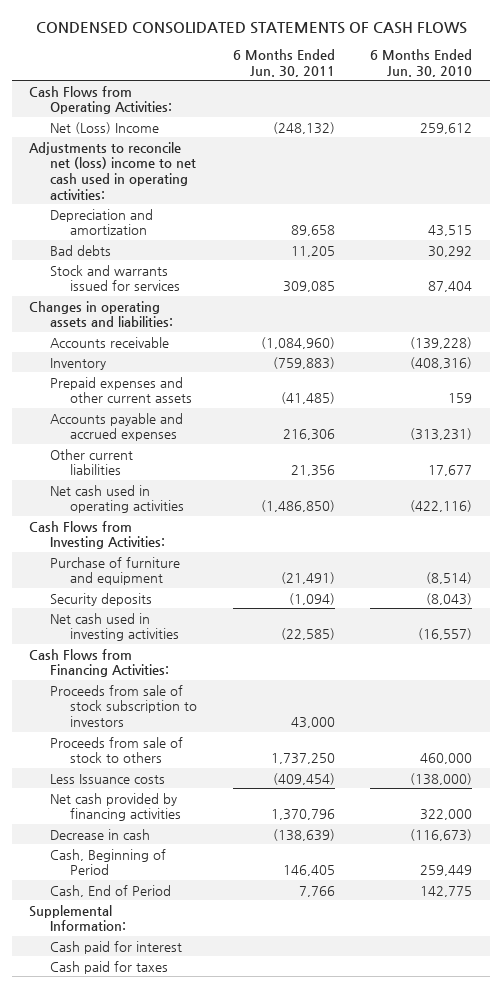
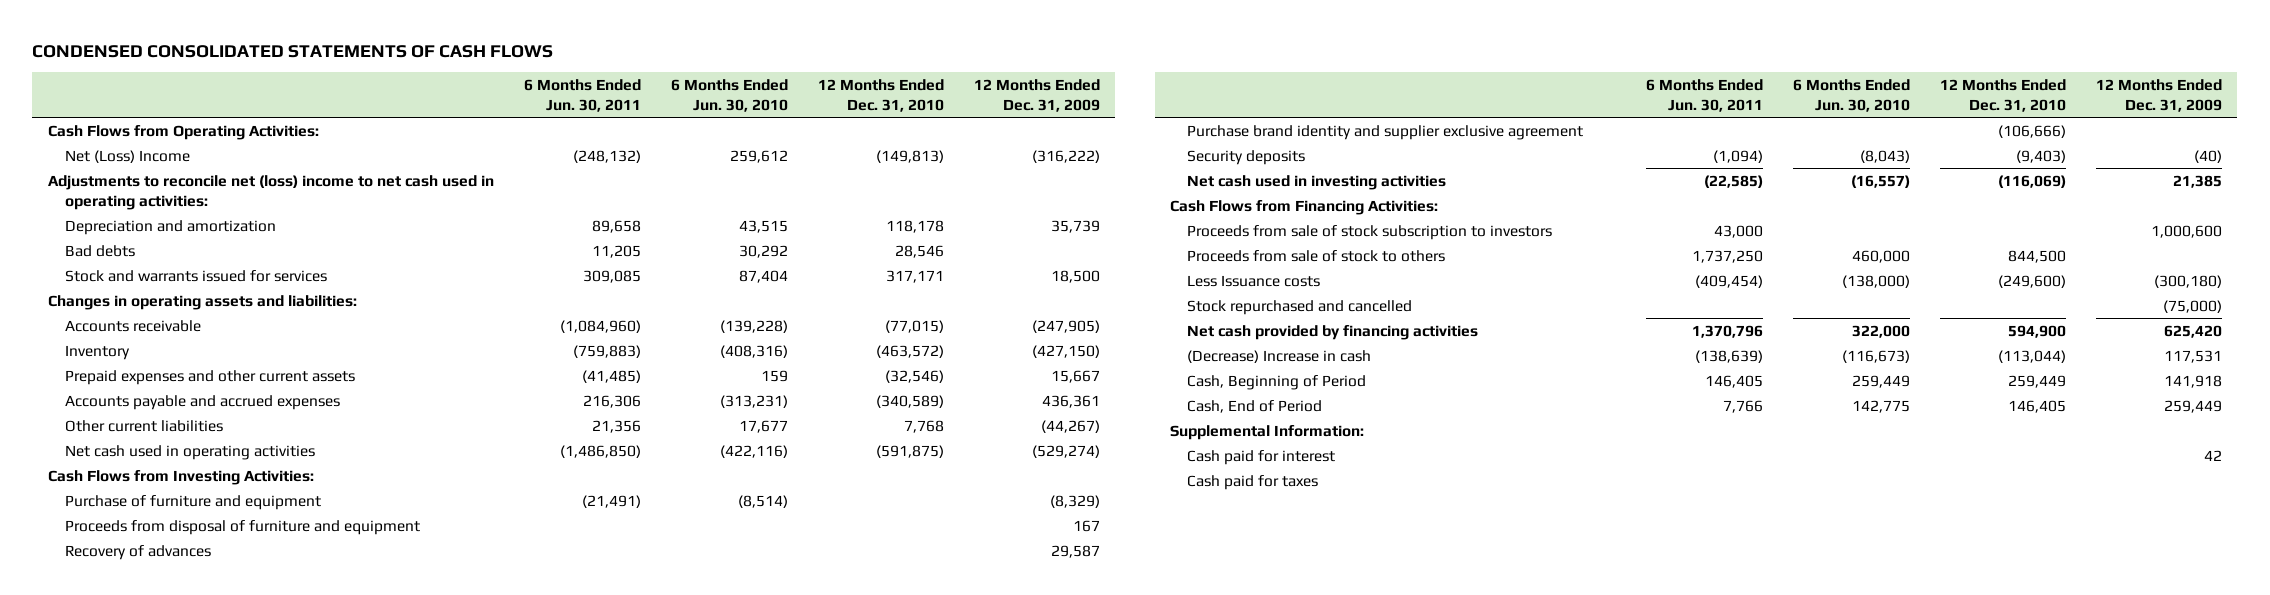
- | 6 Months Ended Jun. 30, 2011 | 6 Months Ended Jun. 30, 2010
+ | 6 Months Ended Jun. 30, 2011 | 6 Months Ended Jun. 30, 2010 | 12 Months Ended Dec. 31, 2010 | 12 Months Ended Dec. 31, 2009
+ Proceeds from disposal of furniture and equipment | | | | 167
+ Recovery of advances | | | | 29,587
+ Purchase brand identity and supplier exclusive agreement | | | (106,666) |
+ Stock repurchased and cancelled | | | | (75,000)
- Decrease in cash | (138,639) | (116,673)
+ (Decrease) Increase in cash | (138,639) | (116,673) | (113,044) | 117,531

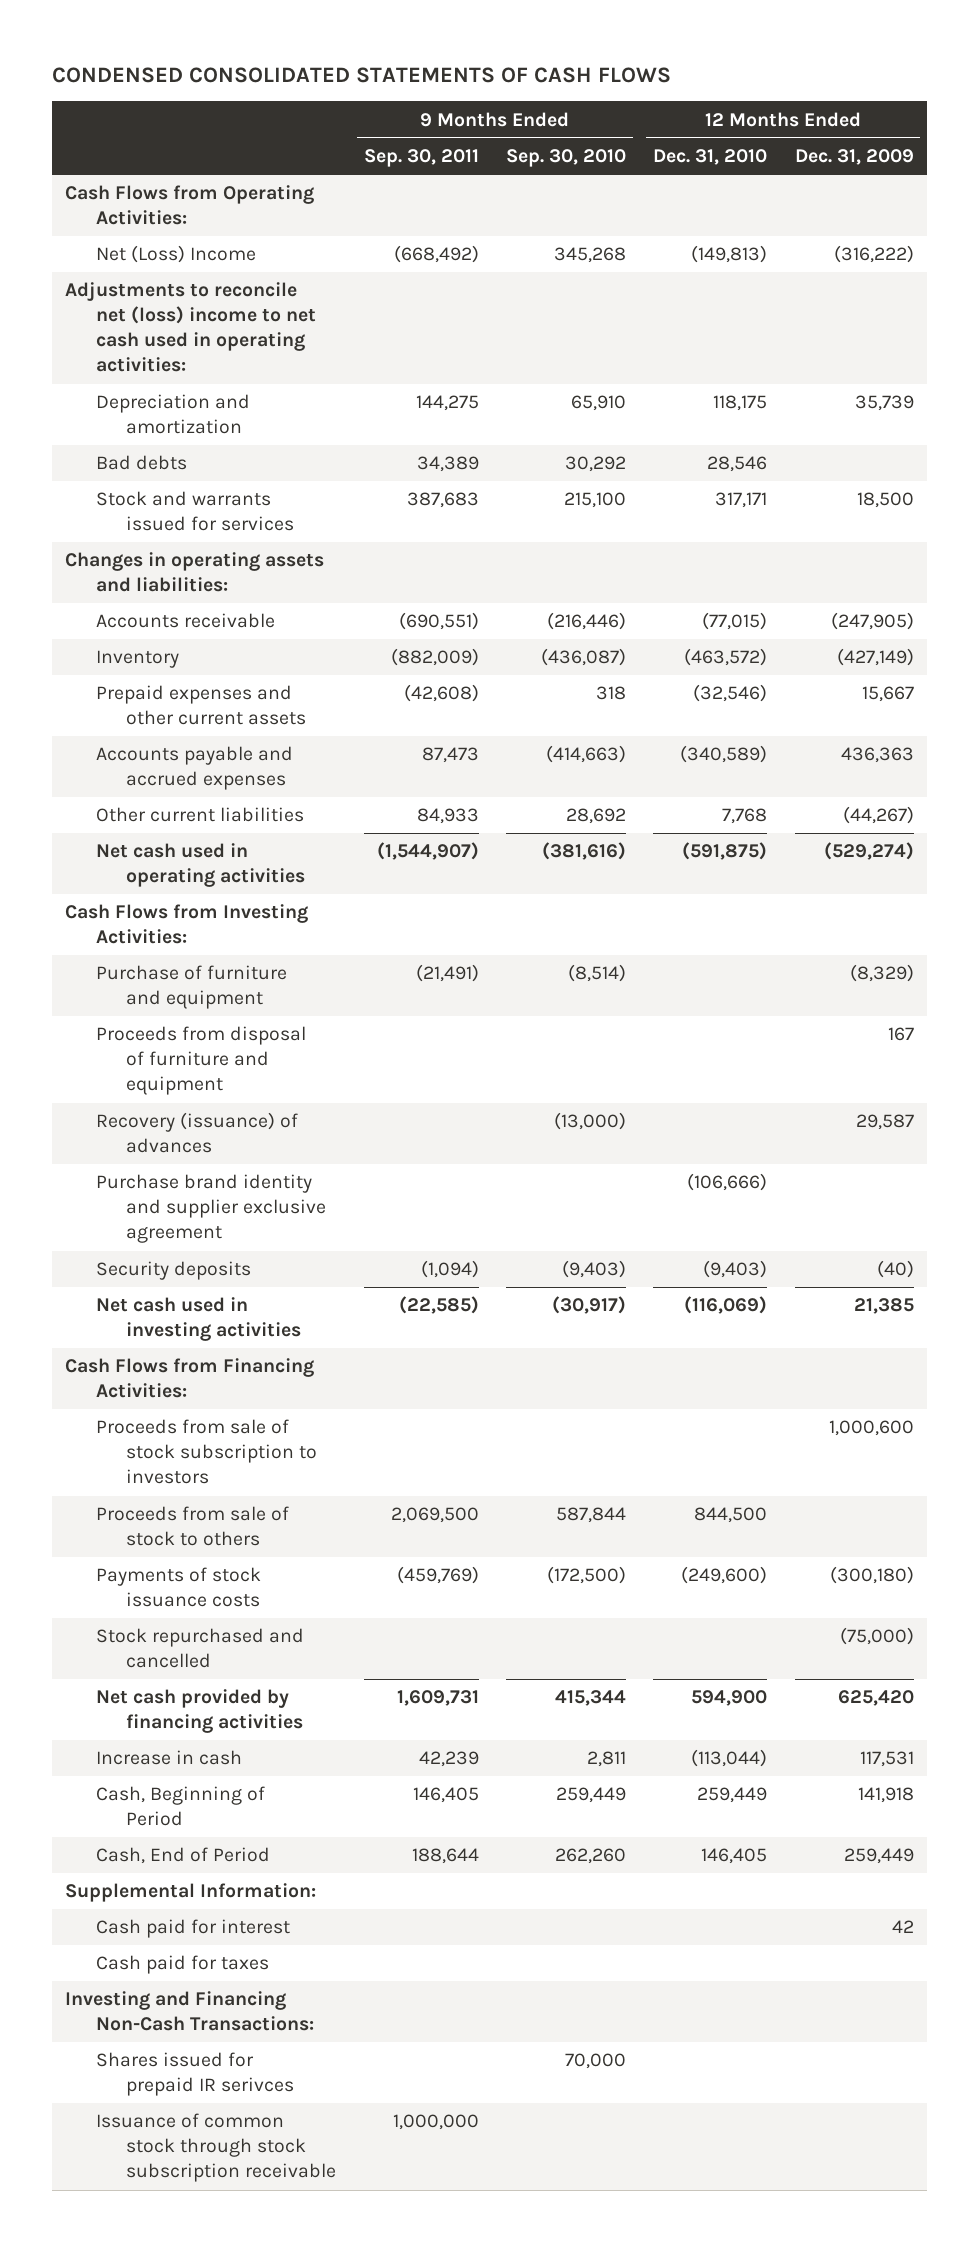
- | 6 Months Ended Jun. 30, 2011 | 6 Months Ended Jun. 30, 2010 | 12 Months Ended Dec. 31, 2010 | 12 Months Ended Dec. 31, 2009
+ | 9 Months Ended Sep. 30, 2011 | 9 Months Ended Sep. 30, 2010 | 12 Months Ended Dec. 31, 2010 | 12 Months Ended Dec. 31, 2009
- Depreciation and amortization | 89,658 | 43,515 | 118,178 | 35,739
+ Depreciation and amortization | 144,275 | 65,910 | 118,175 | 35,739
- Inventory | (759,883) | (408,316) | (463,572) | (427,150)
+ Inventory | (882,009) | (436,087) | (463,572) | (427,149)
- Accounts payable and accrued expenses | 216,306 | (313,231) | (340,589) | 436,361
+ Accounts payable and accrued expenses | 87,473 | (414,663) | (340,589) | 436,363
- Recovery of advances | | | | 29,587
+ Recovery (issuance) of advances | | (13,000) | | 29,587
- Less Issuance costs | (409,454) | (138,000) | (249,600) | (300,180)
+ Payments of stock issuance costs | (459,769) | (172,500) | (249,600) | (300,180)
- (Decrease) Increase in cash | (138,639) | (116,673) | (113,044) | 117,531
+ Increase in cash | 42,239 | 2,811 | (113,044) | 117,531
+ Investing and Financing Non-Cash Transactions:
+ Shares issued for prepaid IR serivces | | 70,000 | |
+ Issuance of common stock through stock subscription receivable | 1,000,000 | | |

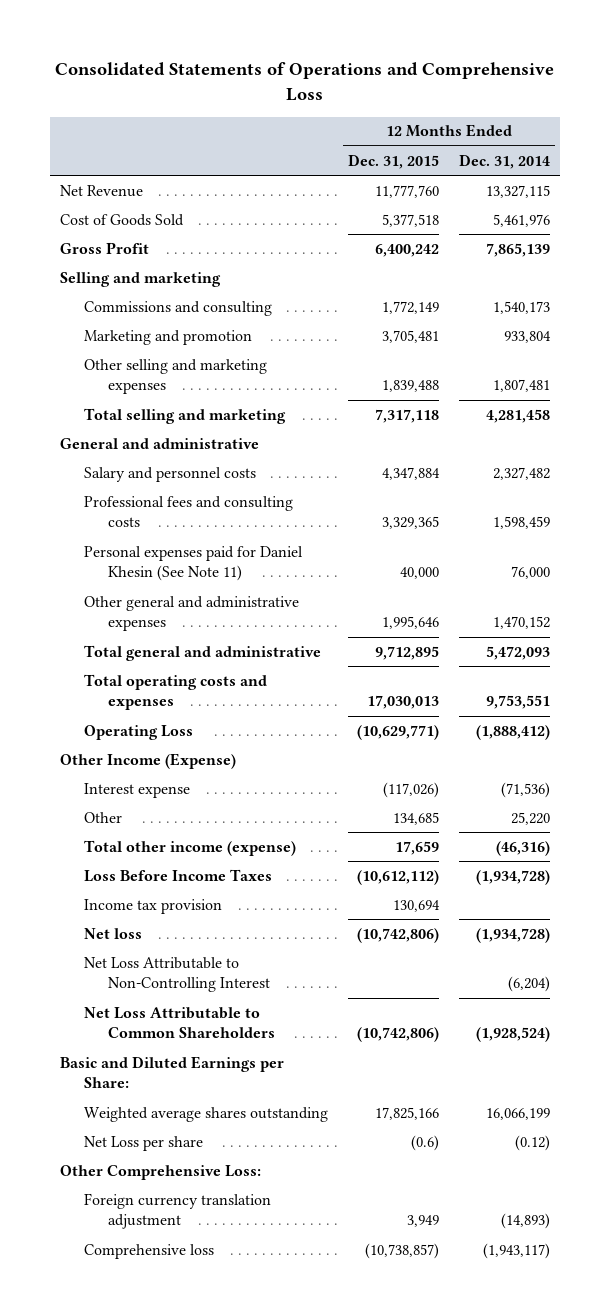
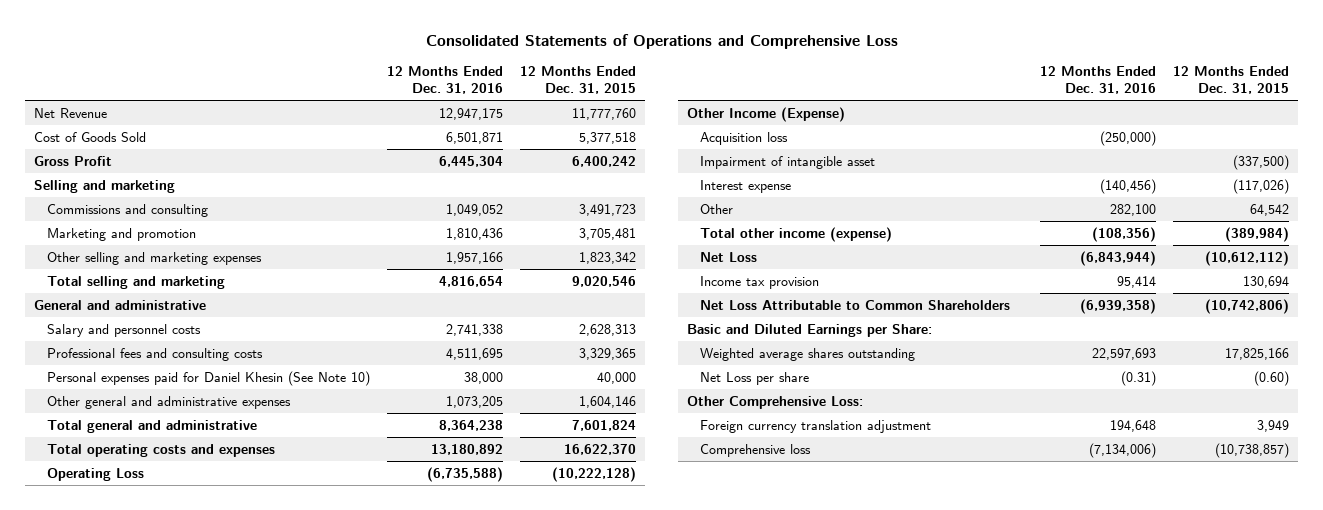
- | 12 Months Ended Dec. 31, 2015 | 12 Months Ended Dec. 31, 2014
+ | 12 Months Ended Dec. 31, 2016 | 12 Months Ended Dec. 31, 2015
- Commissions and consulting | 1,772,149 | 1,540,173
+ Commissions and consulting | 1,049,052 | 3,491,723
- Other selling and marketing expenses | 1,839,488 | 1,807,481
- Total selling and marketing | 7,317,118 | 4,281,458
+ Other selling and marketing expenses | 1,957,166 | 1,823,342
+ Total selling and marketing | 4,816,654 | 9,020,546
- Salary and personnel costs | 4,347,884 | 2,327,482
+ Salary and personnel costs | 2,741,338 | 2,628,313
- Personal expenses paid for Daniel Khesin (See Note 11) | 40,000 | 76,000
- Other general and administrative expenses | 1,995,646 | 1,470,152
- Total general and administrative | 9,712,895 | 5,472,093
- Total operating costs and expenses | 17,030,013 | 9,753,551
- Operating Loss | (10,629,771) | (1,888,412)
+ Personal expenses paid for Daniel Khesin (See Note 10) | 38,000 | 40,000
+ Other general and administrative expenses | 1,073,205 | 1,604,146
+ Total general and administrative | 8,364,238 | 7,601,824
+ Total operating costs and expenses | 13,180,892 | 16,622,370
+ Operating Loss | (6,735,588) | (10,222,128)
+ Acquisition loss | (250,000) |
+ Impairment of intangible asset | | (337,500)
- Other | 134,685 | 25,220
- Total other income (expense) | 17,659 | (46,316)
- Loss Before Income Taxes | (10,612,112) | (1,934,728)
+ Other | 282,100 | 64,542
+ Total other income (expense) | (108,356) | (389,984)
+ Net Loss | (6,843,944) | (10,612,112)
- Net loss | (10,742,806) | (1,934,728)
- Net Loss Attributable to Non-Controlling Interest | | (6,204)
- Net Loss per share | (0.6) | (0.12)
+ Net Loss per share | (0.31) | (0.60)

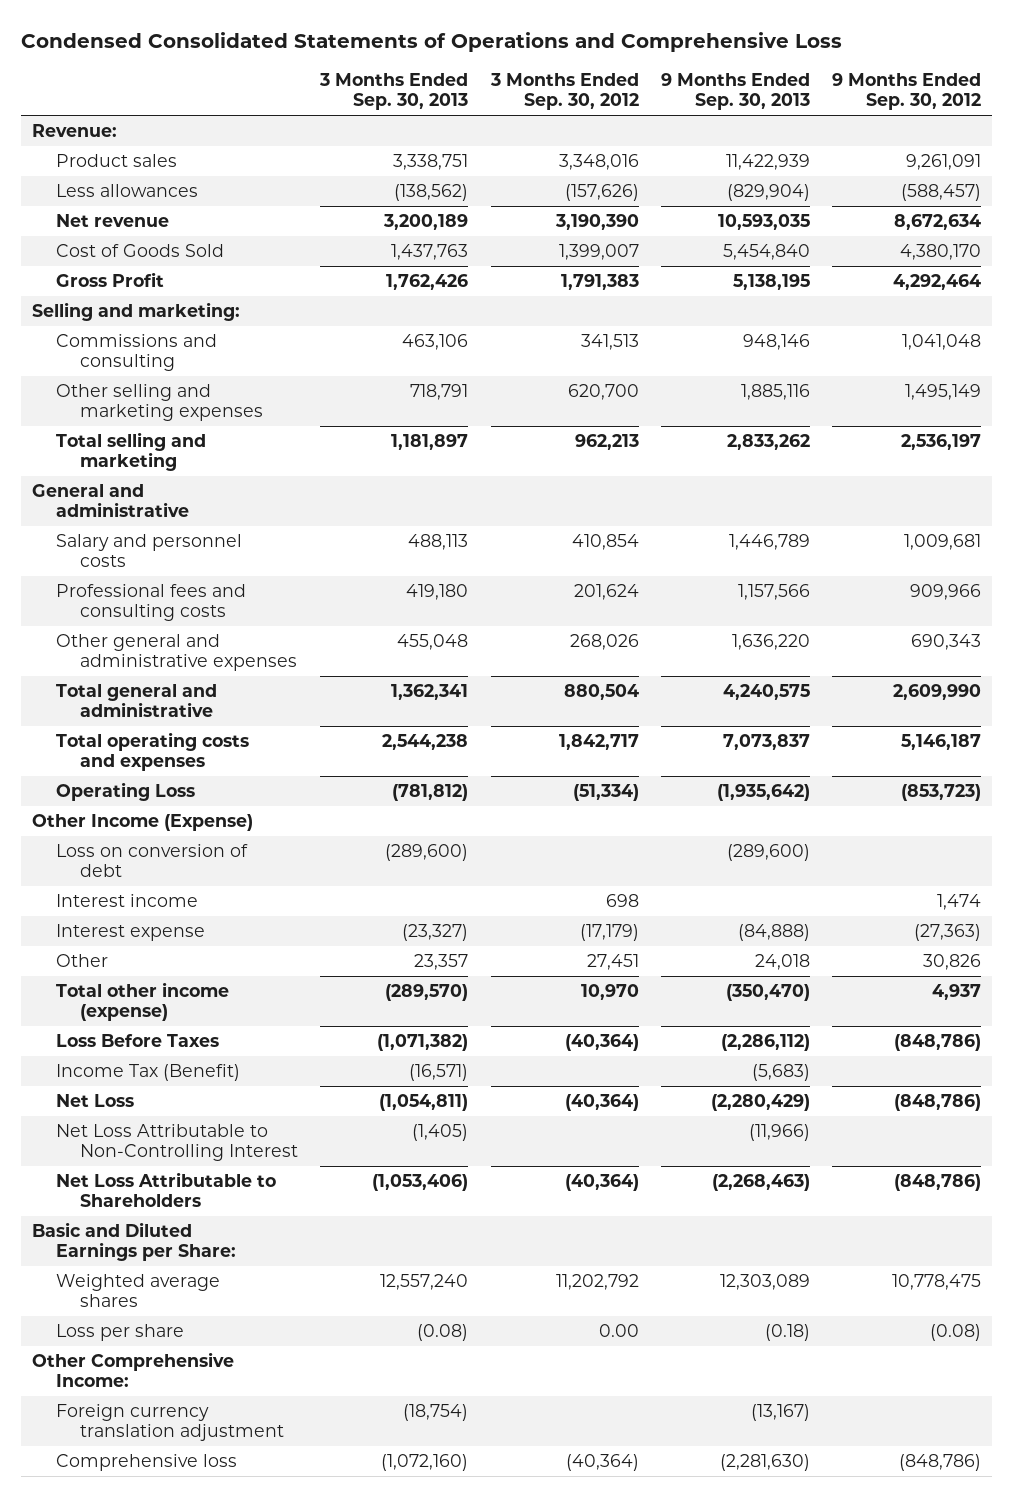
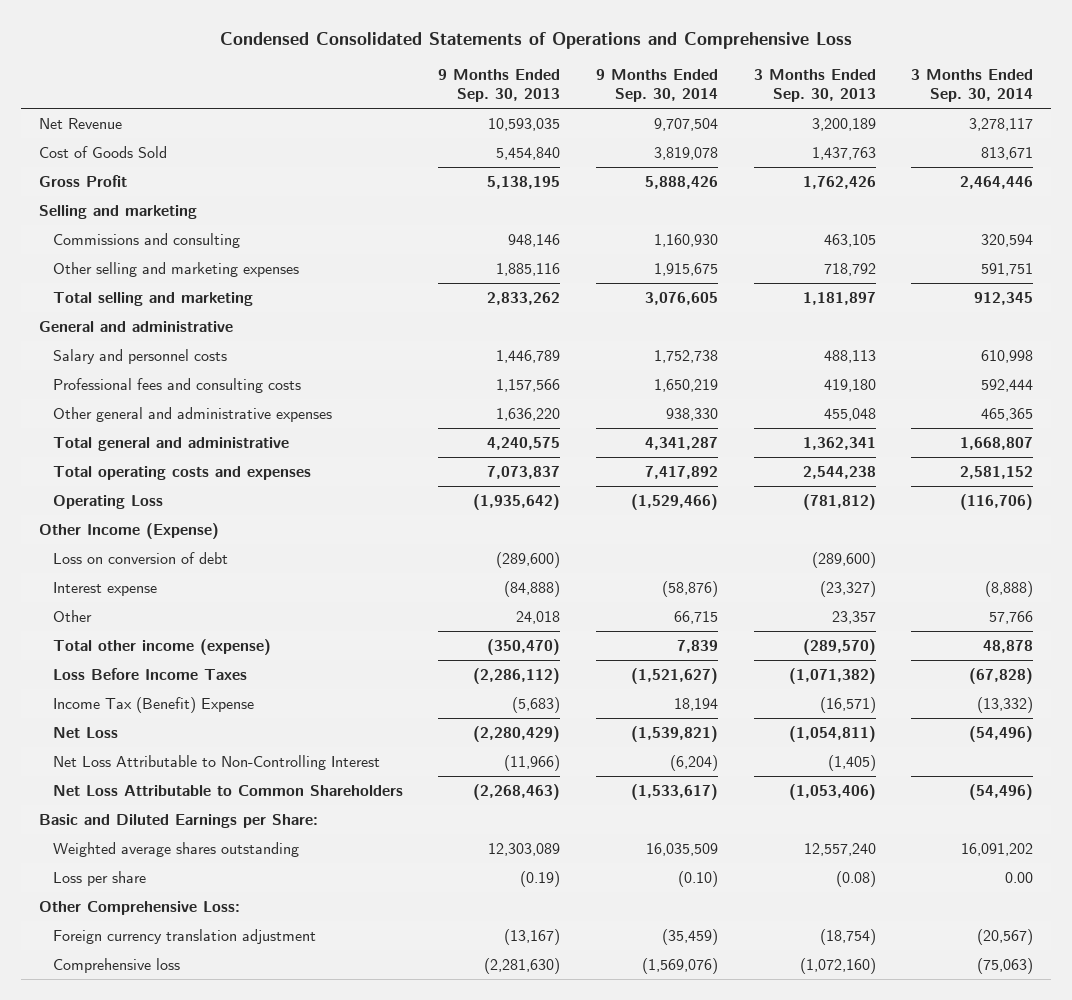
- | 3 Months Ended Sep. 30, 2013 | 3 Months Ended Sep. 30, 2012 | 9 Months Ended Sep. 30, 2013 | 9 Months Ended Sep. 30, 2012
+ | 9 Months Ended Sep. 30, 2013 | 9 Months Ended Sep. 30, 2014 | 3 Months Ended Sep. 30, 2013 | 3 Months Ended Sep. 30, 2014
- Revenue:
- Product sales | 3,338,751 | 3,348,016 | 11,422,939 | 9,261,091
- Less allowances | (138,562) | (157,626) | (829,904) | (588,457)
- Net revenue | 3,200,189 | 3,190,390 | 10,593,035 | 8,672,634
+ Net Revenue | 10,593,035 | 9,707,504 | 3,200,189 | 3,278,117
- Selling and marketing:
- Commissions and consulting | 463,106 | 341,513 | 948,146 | 1,041,048
- Other selling and marketing expenses | 718,791 | 620,700 | 1,885,116 | 1,495,149
+ Selling and marketing
+ Commissions and consulting | 948,146 | 1,160,930 | 463,105 | 320,594
+ Other selling and marketing expenses | 1,885,116 | 1,915,675 | 718,792 | 591,751
- Interest income | | 698 | | 1,474
- Loss Before Taxes | (1,071,382) | (40,364) | (2,286,112) | (848,786)
- Income Tax (Benefit) | (16,571) | | (5,683) |
+ Loss Before Income Taxes | (2,286,112) | (1,521,627) | (1,071,382) | (67,828)
+ Income Tax (Benefit) Expense | (5,683) | 18,194 | (16,571) | (13,332)
- Net Loss Attributable to Shareholders | (1,053,406) | (40,364) | (2,268,463) | (848,786)
+ Net Loss Attributable to Common Shareholders | (2,268,463) | (1,533,617) | (1,053,406) | (54,496)
- Weighted average shares | 12,557,240 | 11,202,792 | 12,303,089 | 10,778,475
- Loss per share | (0.08) | 0.00 | (0.18) | (0.08)
- Other Comprehensive Income:
+ Weighted average shares outstanding | 12,303,089 | 16,035,509 | 12,557,240 | 16,091,202
+ Loss per share | (0.19) | (0.10) | (0.08) | 0.00
+ Other Comprehensive Loss:

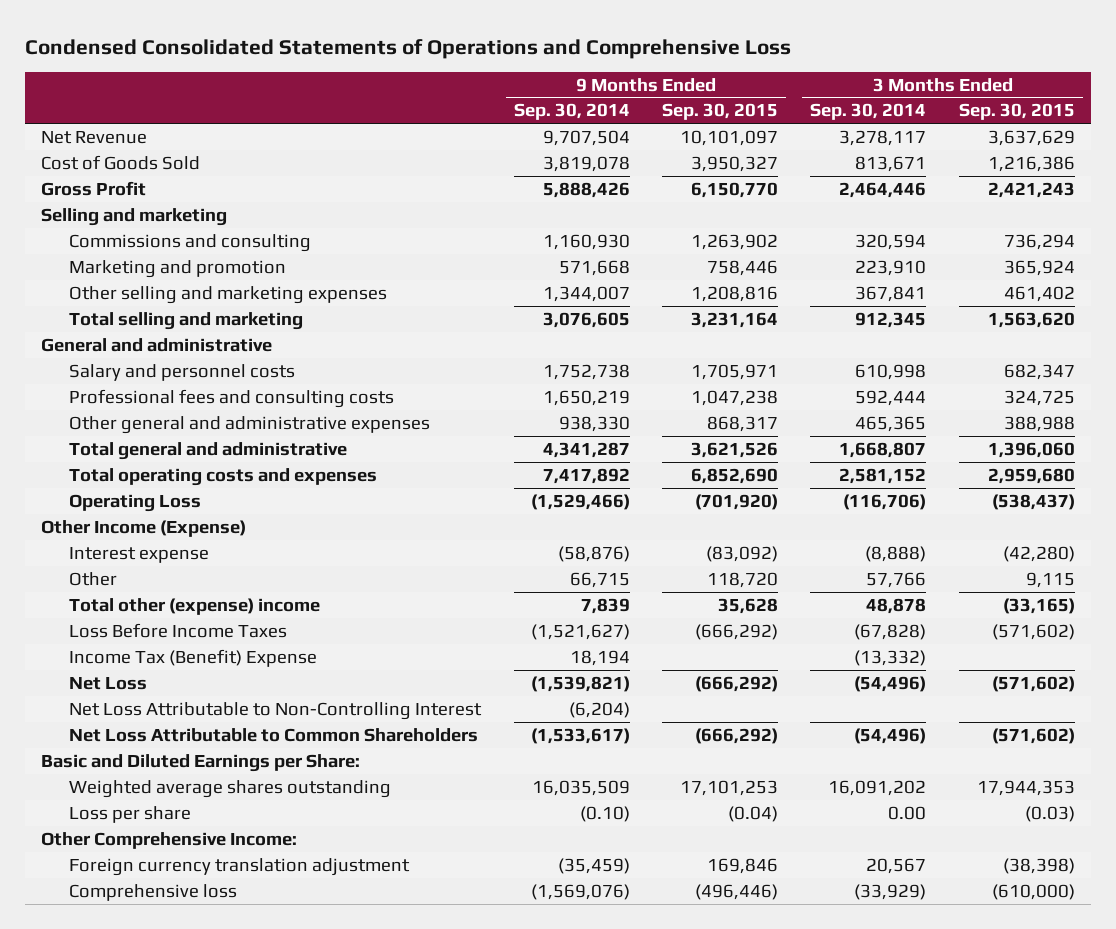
- | 9 Months Ended Sep. 30, 2013 | 9 Months Ended Sep. 30, 2014 | 3 Months Ended Sep. 30, 2013 | 3 Months Ended Sep. 30, 2014
+ | 9 Months Ended Sep. 30, 2014 | 9 Months Ended Sep. 30, 2015 | 3 Months Ended Sep. 30, 2014 | 3 Months Ended Sep. 30, 2015
- Other selling and marketing expenses | 1,885,116 | 1,915,675 | 718,792 | 591,751
+ Marketing and promotion | 571,668 | 758,446 | 223,910 | 365,924
+ Other selling and marketing expenses | 1,344,007 | 1,208,816 | 367,841 | 461,402
- Loss on conversion of debt | (289,600) | | (289,600) |
- Total other income (expense) | (350,470) | 7,839 | (289,570) | 48,878
+ Total other (expense) income | 7,839 | 35,628 | 48,878 | (33,165)
- Other Comprehensive Loss:
- Foreign currency translation adjustment | (13,167) | (35,459) | (18,754) | (20,567)
- Comprehensive loss | (2,281,630) | (1,569,076) | (1,072,160) | (75,063)
+ Other Comprehensive Income:
+ Foreign currency translation adjustment | (35,459) | 169,846 | 20,567 | (38,398)
+ Comprehensive loss | (1,569,076) | (496,446) | (33,929) | (610,000)

